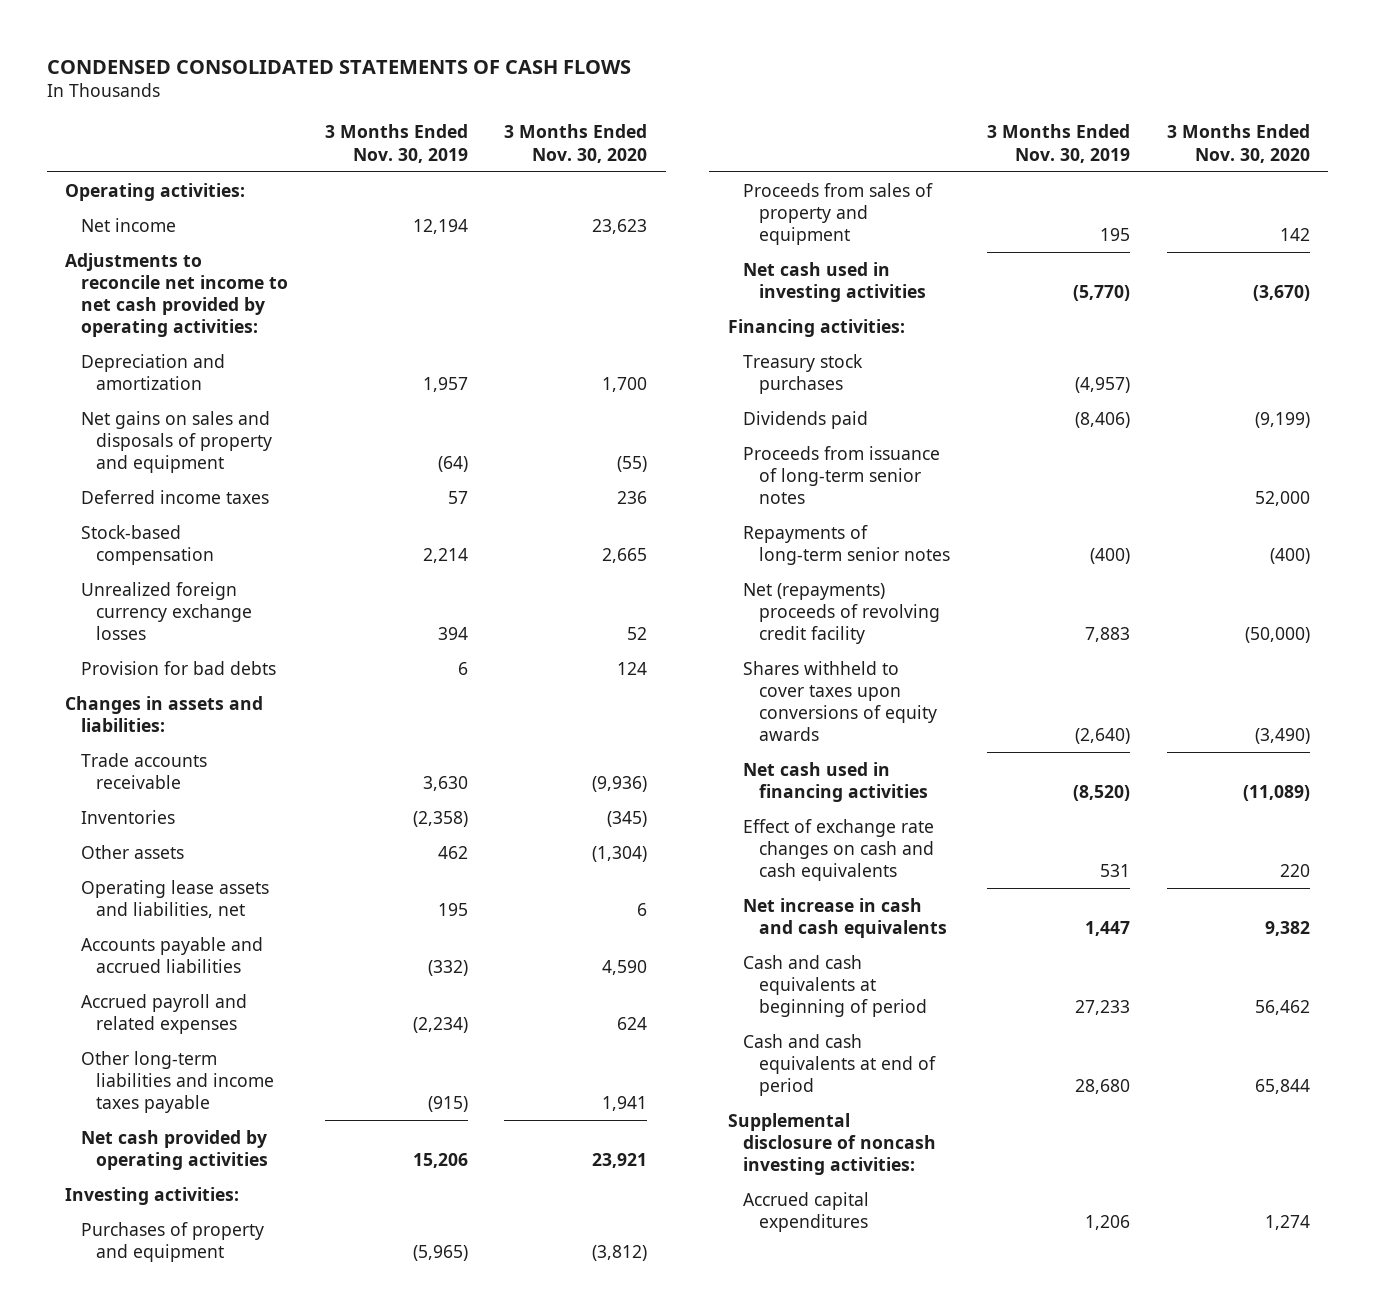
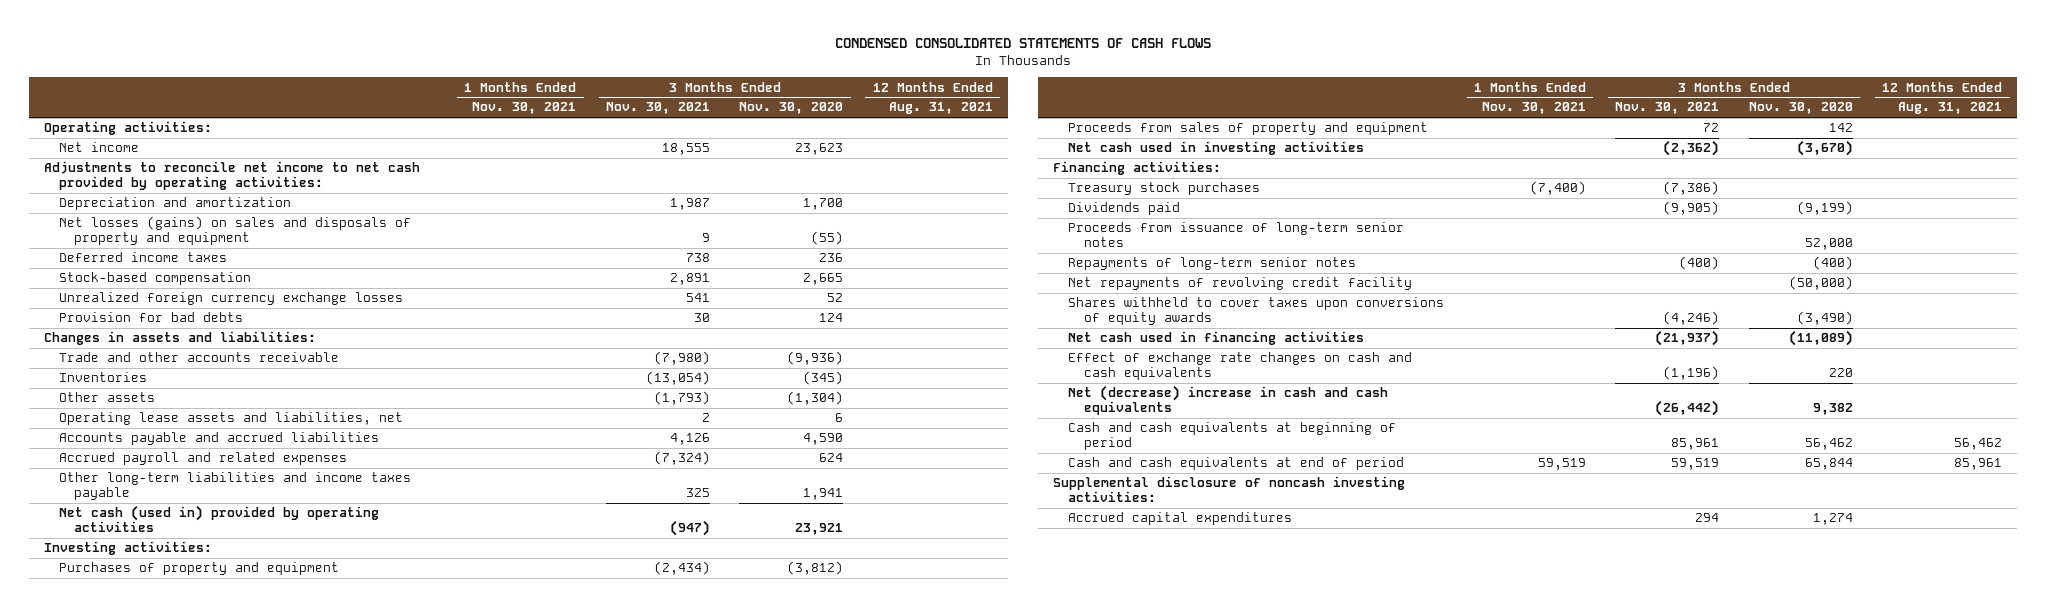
- | 3 Months Ended Nov. 30, 2019 | 3 Months Ended Nov. 30, 2020
+ | 1 Months Ended Nov. 30, 2021 | 3 Months Ended Nov. 30, 2021 | 3 Months Ended Nov. 30, 2020 | 12 Months Ended Aug. 31, 2021
- Net gains on sales and disposals of property and equipment | (64) | (55)
+ Net losses (gains) on sales and disposals of property and equipment | | 9 | (55) |
- Trade accounts receivable | 3,630 | (9,936)
+ Trade and other accounts receivable | | (7,980) | (9,936) |
- Net cash provided by operating activities | 15,206 | 23,921
+ Net cash (used in) provided by operating activities | | (947) | 23,921 |
- Net (repayments) proceeds of revolving credit facility | 7,883 | (50,000)
+ Net repayments of revolving credit facility | | | (50,000) |
- Net increase in cash and cash equivalents | 1,447 | 9,382
+ Net (decrease) increase in cash and cash equivalents | | (26,442) | 9,382 |

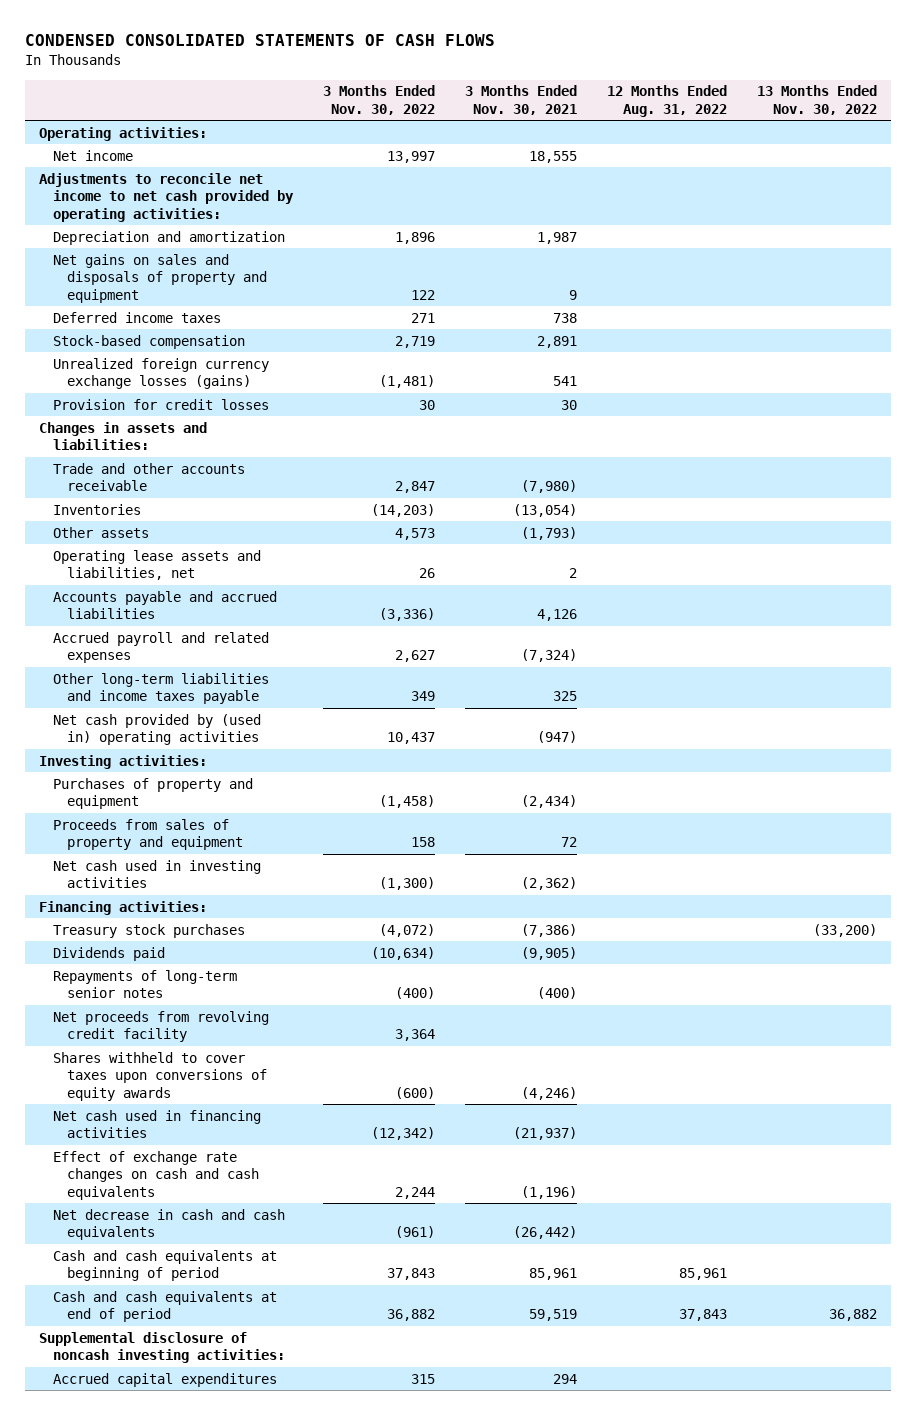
- | 1 Months Ended Nov. 30, 2021 | 3 Months Ended Nov. 30, 2021 | 3 Months Ended Nov. 30, 2020 | 12 Months Ended Aug. 31, 2021
+ | 3 Months Ended Nov. 30, 2022 | 3 Months Ended Nov. 30, 2021 | 12 Months Ended Aug. 31, 2022 | 13 Months Ended Nov. 30, 2022
- Net losses (gains) on sales and disposals of property and equipment | | 9 | (55) |
+ Net gains on sales and disposals of property and equipment | 122 | 9 | |
- Unrealized foreign currency exchange losses | | 541 | 52 |
- Provision for bad debts | | 30 | 124 |
+ Unrealized foreign currency exchange losses (gains) | (1,481) | 541 | |
+ Provision for credit losses | 30 | 30 | |
- Net cash (used in) provided by operating activities | | (947) | 23,921 |
+ Net cash provided by (used in) operating activities | 10,437 | (947) | |
- Proceeds from issuance of long-term senior notes | | | 52,000 |
- Net repayments of revolving credit facility | | | (50,000) |
+ Net proceeds from revolving credit facility | 3,364 | | |
- Net (decrease) increase in cash and cash equivalents | | (26,442) | 9,382 |
+ Net decrease in cash and cash equivalents | (961) | (26,442) | |

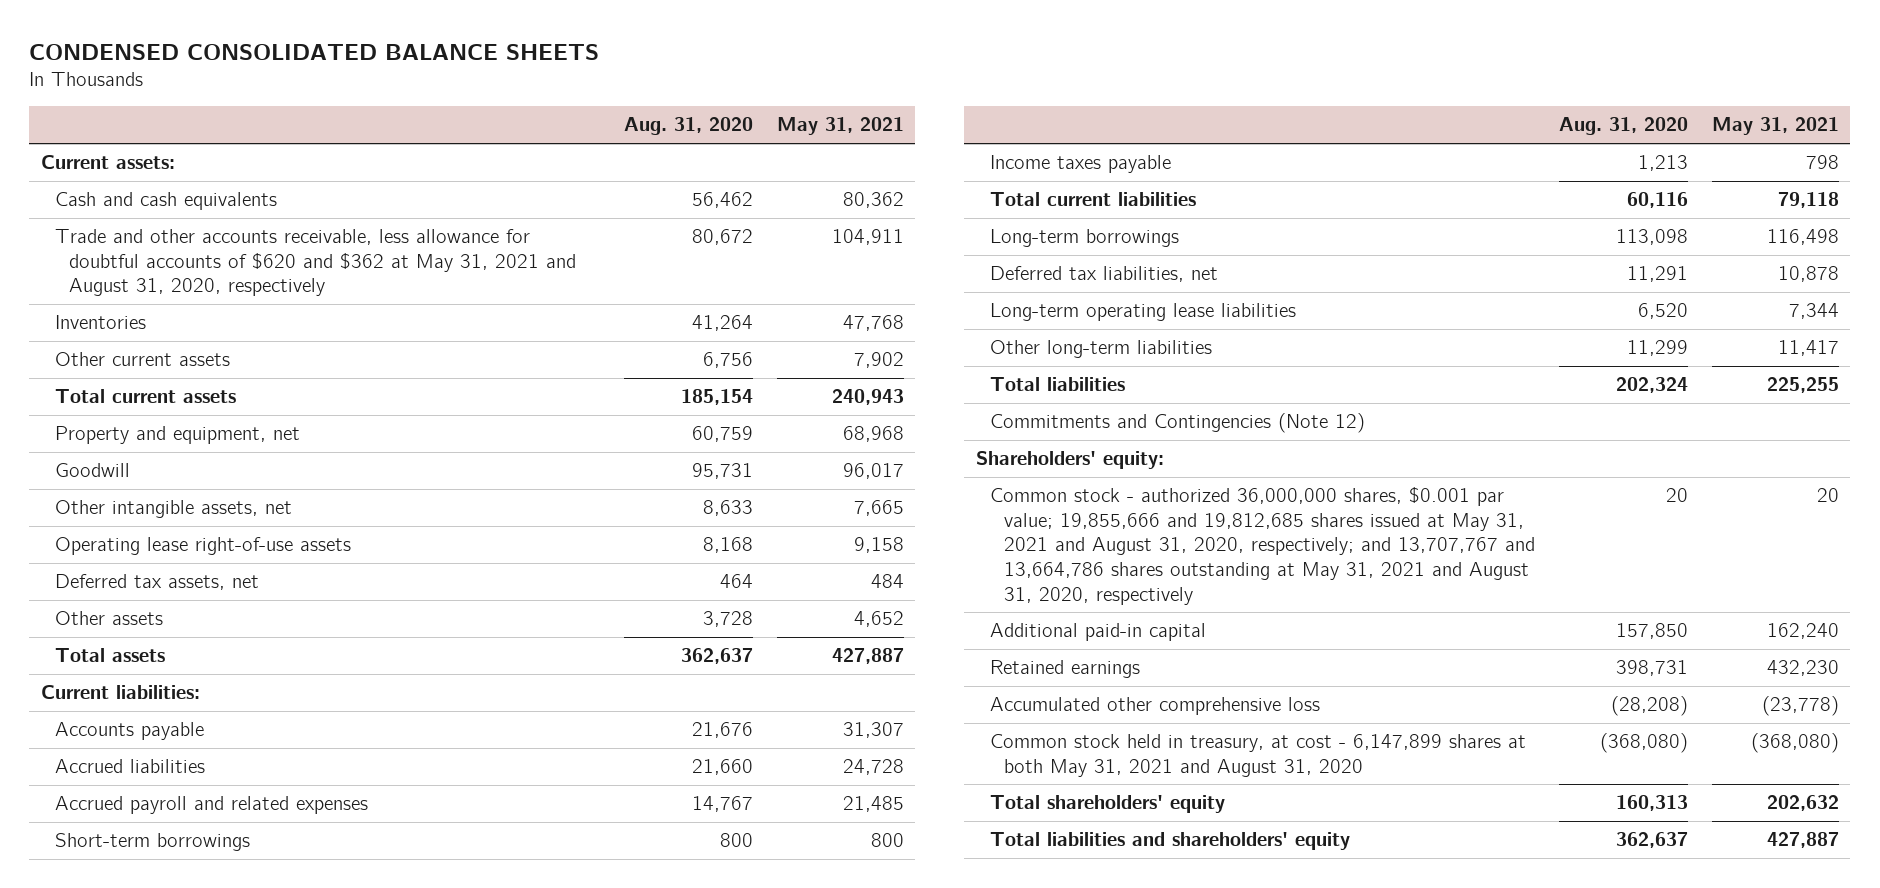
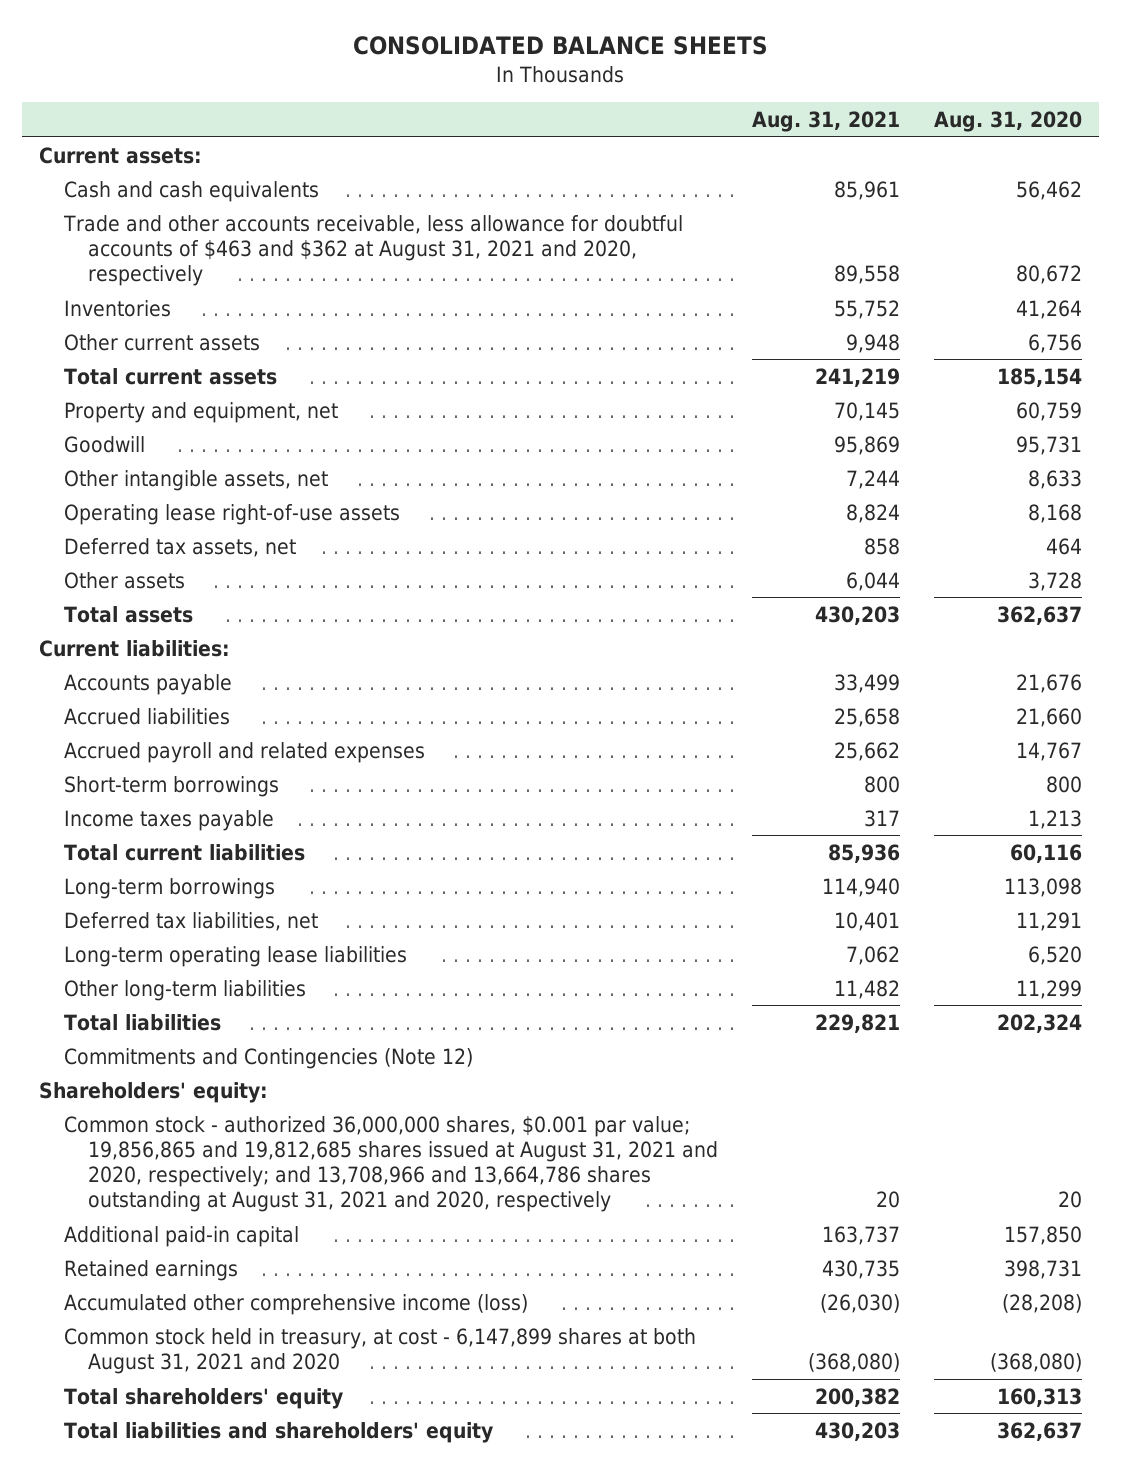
- CONDENSED CONSOLIDATED BALANCE SHEETS
+ CONSOLIDATED BALANCE SHEETS
- | Aug. 31, 2020 | May 31, 2021
+ | Aug. 31, 2021 | Aug. 31, 2020
- Trade and other accounts receivable, less allowance for doubtful accounts of $620 and $362 at May 31, 2021 and August 31, 2020, respectively | 80,672 | 104,911
+ Trade and other accounts receivable, less allowance for doubtful accounts of $463 and $362 at August 31, 2021 and 2020, respectively | 89,558 | 80,672
- Common stock - authorized 36,000,000 shares, $0.001 par value; 19,855,666 and 19,812,685 shares issued at May 31, 2021 and August 31, 2020, respectively; and 13,707,767 and 13,664,786 shares outstanding at May 31, 2021 and August 31, 2020, respectively | 20 | 20
+ Common stock - authorized 36,000,000 shares, $0.001 par value; 19,856,865 and 19,812,685 shares issued at August 31, 2021 and 2020, respectively; and 13,708,966 and 13,664,786 shares outstanding at August 31, 2021 and 2020, respectively | 20 | 20
- Accumulated other comprehensive loss | (28,208) | (23,778)
- Common stock held in treasury, at cost - 6,147,899 shares at both May 31, 2021 and August 31, 2020 | (368,080) | (368,080)
+ Accumulated other comprehensive income (loss) | (26,030) | (28,208)
+ Common stock held in treasury, at cost - 6,147,899 shares at both August 31, 2021 and 2020 | (368,080) | (368,080)

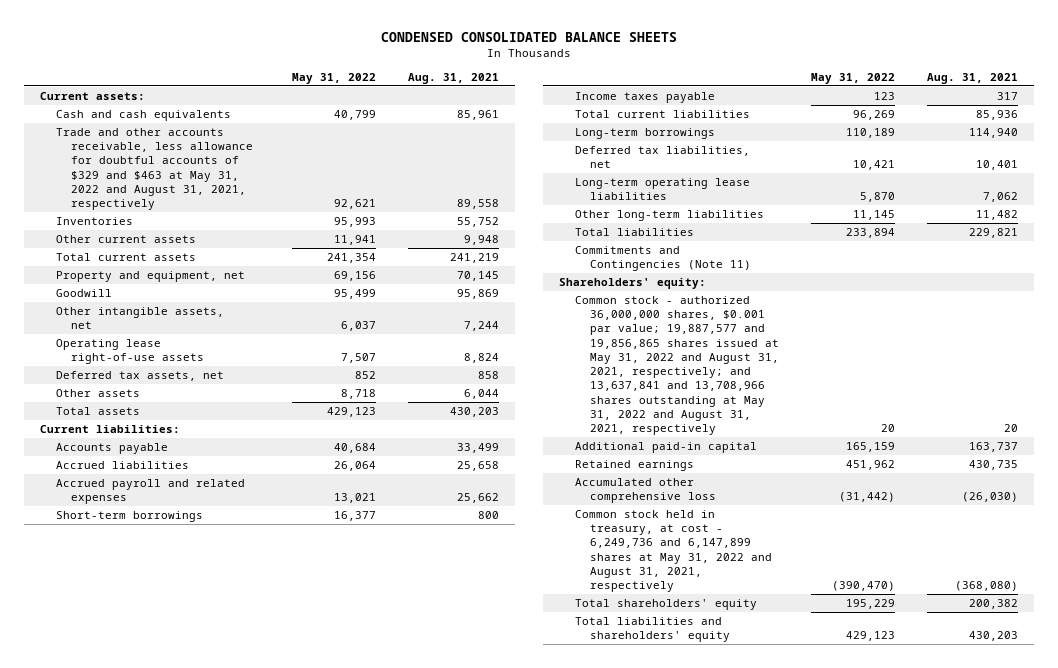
- CONSOLIDATED BALANCE SHEETS
+ CONDENSED CONSOLIDATED BALANCE SHEETS
- | Aug. 31, 2021 | Aug. 31, 2020
+ | May 31, 2022 | Aug. 31, 2021
- Trade and other accounts receivable, less allowance for doubtful accounts of $463 and $362 at August 31, 2021 and 2020, respectively | 89,558 | 80,672
+ Trade and other accounts receivable, less allowance for doubtful accounts of $329 and $463 at May 31, 2022 and August 31, 2021, respectively | 92,621 | 89,558
- Commitments and Contingencies (Note 12)
+ Commitments and Contingencies (Note 11)
- Common stock - authorized 36,000,000 shares, $0.001 par value; 19,856,865 and 19,812,685 shares issued at August 31, 2021 and 2020, respectively; and 13,708,966 and 13,664,786 shares outstanding at August 31, 2021 and 2020, respectively | 20 | 20
+ Common stock - authorized 36,000,000 shares, $0.001 par value; 19,887,577 and 19,856,865 shares issued at May 31, 2022 and August 31, 2021, respectively; and 13,637,841 and 13,708,966 shares outstanding at May 31, 2022 and August 31, 2021, respectively | 20 | 20
- Accumulated other comprehensive income (loss) | (26,030) | (28,208)
- Common stock held in treasury, at cost - 6,147,899 shares at both August 31, 2021 and 2020 | (368,080) | (368,080)
+ Accumulated other comprehensive loss | (31,442) | (26,030)
+ Common stock held in treasury, at cost - 6,249,736 and 6,147,899 shares at May 31, 2022 and August 31, 2021, respectively | (390,470) | (368,080)

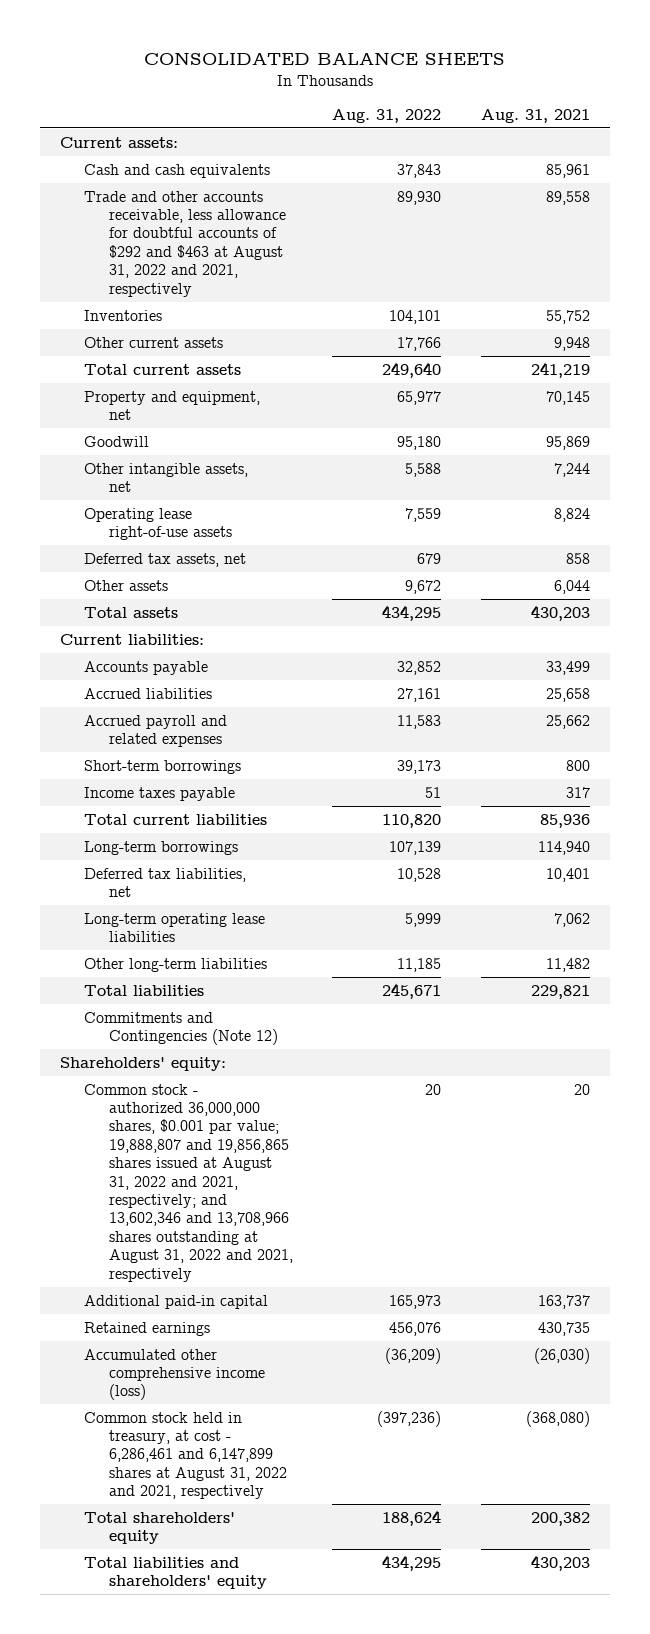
- CONDENSED CONSOLIDATED BALANCE SHEETS
+ CONSOLIDATED BALANCE SHEETS
- | May 31, 2022 | Aug. 31, 2021
+ | Aug. 31, 2022 | Aug. 31, 2021
- Trade and other accounts receivable, less allowance for doubtful accounts of $329 and $463 at May 31, 2022 and August 31, 2021, respectively | 92,621 | 89,558
+ Trade and other accounts receivable, less allowance for doubtful accounts of $292 and $463 at August 31, 2022 and 2021, respectively | 89,930 | 89,558
- Commitments and Contingencies (Note 11)
+ Commitments and Contingencies (Note 12)
- Common stock - authorized 36,000,000 shares, $0.001 par value; 19,887,577 and 19,856,865 shares issued at May 31, 2022 and August 31, 2021, respectively; and 13,637,841 and 13,708,966 shares outstanding at May 31, 2022 and August 31, 2021, respectively | 20 | 20
+ Common stock - authorized 36,000,000 shares, $0.001 par value; 19,888,807 and 19,856,865 shares issued at August 31, 2022 and 2021, respectively; and 13,602,346 and 13,708,966 shares outstanding at August 31, 2022 and 2021, respectively | 20 | 20
- Accumulated other comprehensive loss | (31,442) | (26,030)
- Common stock held in treasury, at cost - 6,249,736 and 6,147,899 shares at May 31, 2022 and August 31, 2021, respectively | (390,470) | (368,080)
+ Accumulated other comprehensive income (loss) | (36,209) | (26,030)
+ Common stock held in treasury, at cost - 6,286,461 and 6,147,899 shares at August 31, 2022 and 2021, respectively | (397,236) | (368,080)

